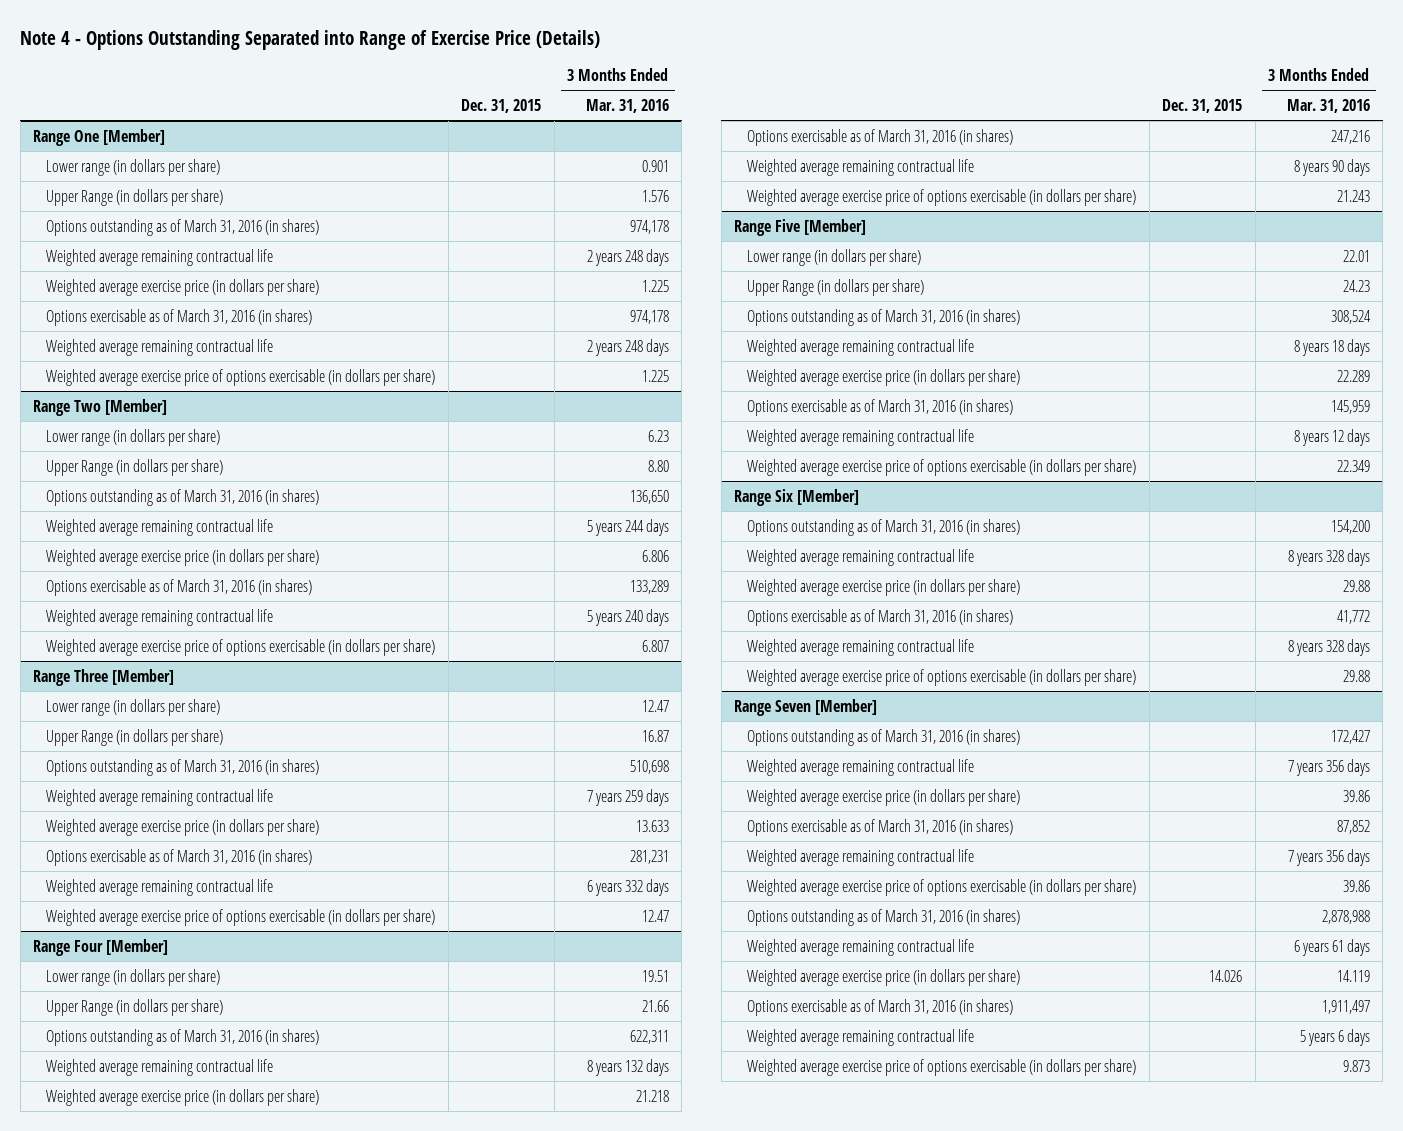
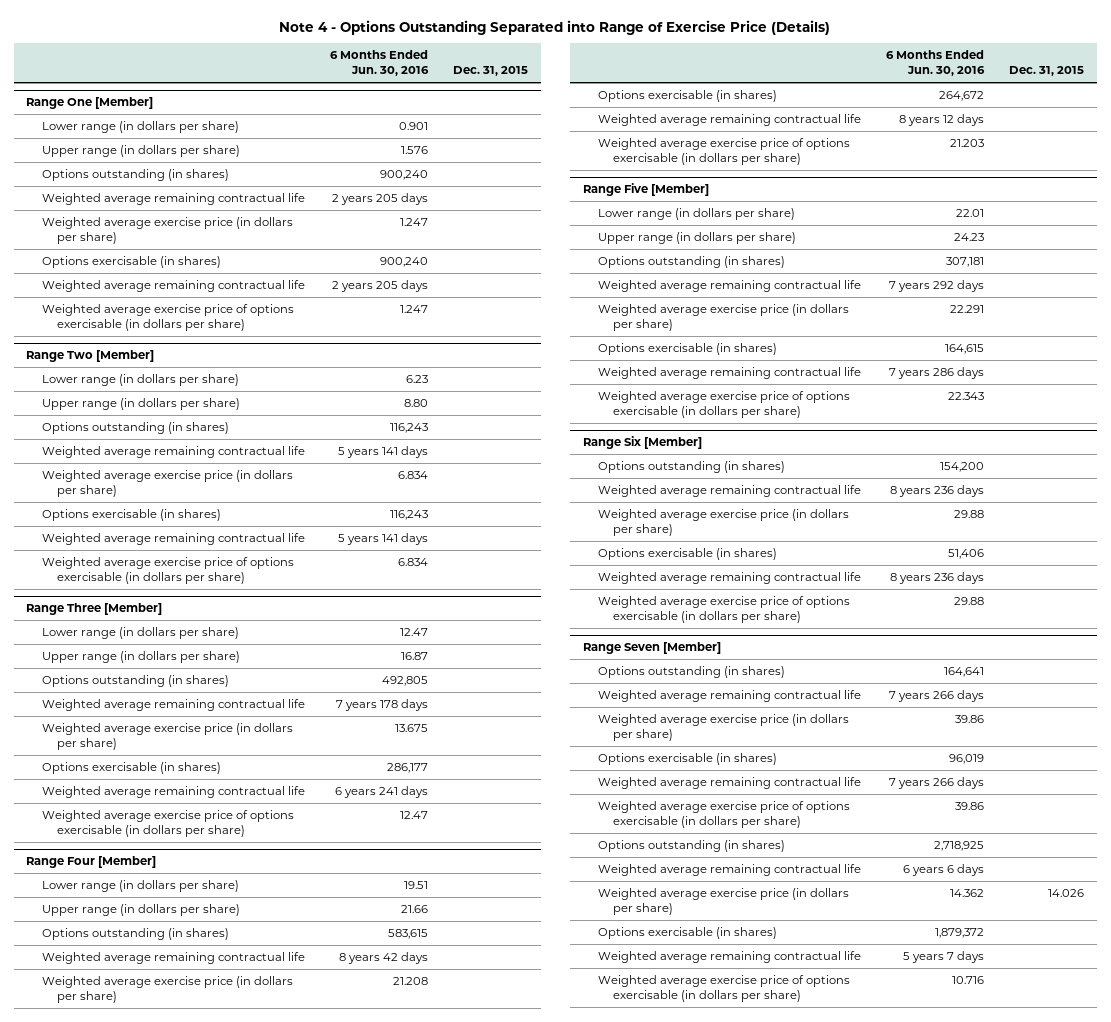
- | Dec. 31, 2015 | 3 Months Ended Mar. 31, 2016
+ | 6 Months Ended Jun. 30, 2016 | Dec. 31, 2015
@ Range One [Member]
- Upper Range (in dollars per share) | | 1.576
- Options outstanding as of March 31, 2016 (in shares) | | 974,178
+ Upper range (in dollars per share) | 1.576 |
+ Options outstanding (in shares) | 900,240 |
- Options exercisable as of March 31, 2016 (in shares) | | 974,178
+ Options exercisable (in shares) | 900,240 |
@ Range Two [Member]
- Upper Range (in dollars per share) | | 8.80
- Options outstanding as of March 31, 2016 (in shares) | | 136,650
+ Upper range (in dollars per share) | 8.80 |
+ Options outstanding (in shares) | 116,243 |
- Options exercisable as of March 31, 2016 (in shares) | | 133,289
+ Options exercisable (in shares) | 116,243 |
@ Range Three [Member]
- Upper Range (in dollars per share) | | 16.87
- Options outstanding as of March 31, 2016 (in shares) | | 510,698
+ Upper range (in dollars per share) | 16.87 |
+ Options outstanding (in shares) | 492,805 |
- Options exercisable as of March 31, 2016 (in shares) | | 281,231
+ Options exercisable (in shares) | 286,177 |
@ Range Four [Member]
- Upper Range (in dollars per share) | | 21.66
- Options outstanding as of March 31, 2016 (in shares) | | 622,311
+ Upper range (in dollars per share) | 21.66 |
+ Options outstanding (in shares) | 583,615 |
- Options exercisable as of March 31, 2016 (in shares) | | 247,216
+ Options exercisable (in shares) | 264,672 |
@ Range Five [Member]
- Upper Range (in dollars per share) | | 24.23
- Options outstanding as of March 31, 2016 (in shares) | | 308,524
+ Upper range (in dollars per share) | 24.23 |
+ Options outstanding (in shares) | 307,181 |
- Options exercisable as of March 31, 2016 (in shares) | | 145,959
+ Options exercisable (in shares) | 164,615 |
@ Range Six [Member]
- Options outstanding as of March 31, 2016 (in shares) | | 154,200
+ Options outstanding (in shares) | 154,200 |
- Options exercisable as of March 31, 2016 (in shares) | | 41,772
+ Options exercisable (in shares) | 51,406 |
@ Range Seven [Member]
- Options outstanding as of March 31, 2016 (in shares) | | 172,427
+ Options outstanding (in shares) | 164,641 |
- Options exercisable as of March 31, 2016 (in shares) | | 87,852
+ Options exercisable (in shares) | 96,019 |
- Options outstanding as of March 31, 2016 (in shares) | | 2,878,988
+ Options outstanding (in shares) | 2,718,925 |
- Options exercisable as of March 31, 2016 (in shares) | | 1,911,497
+ Options exercisable (in shares) | 1,879,372 |

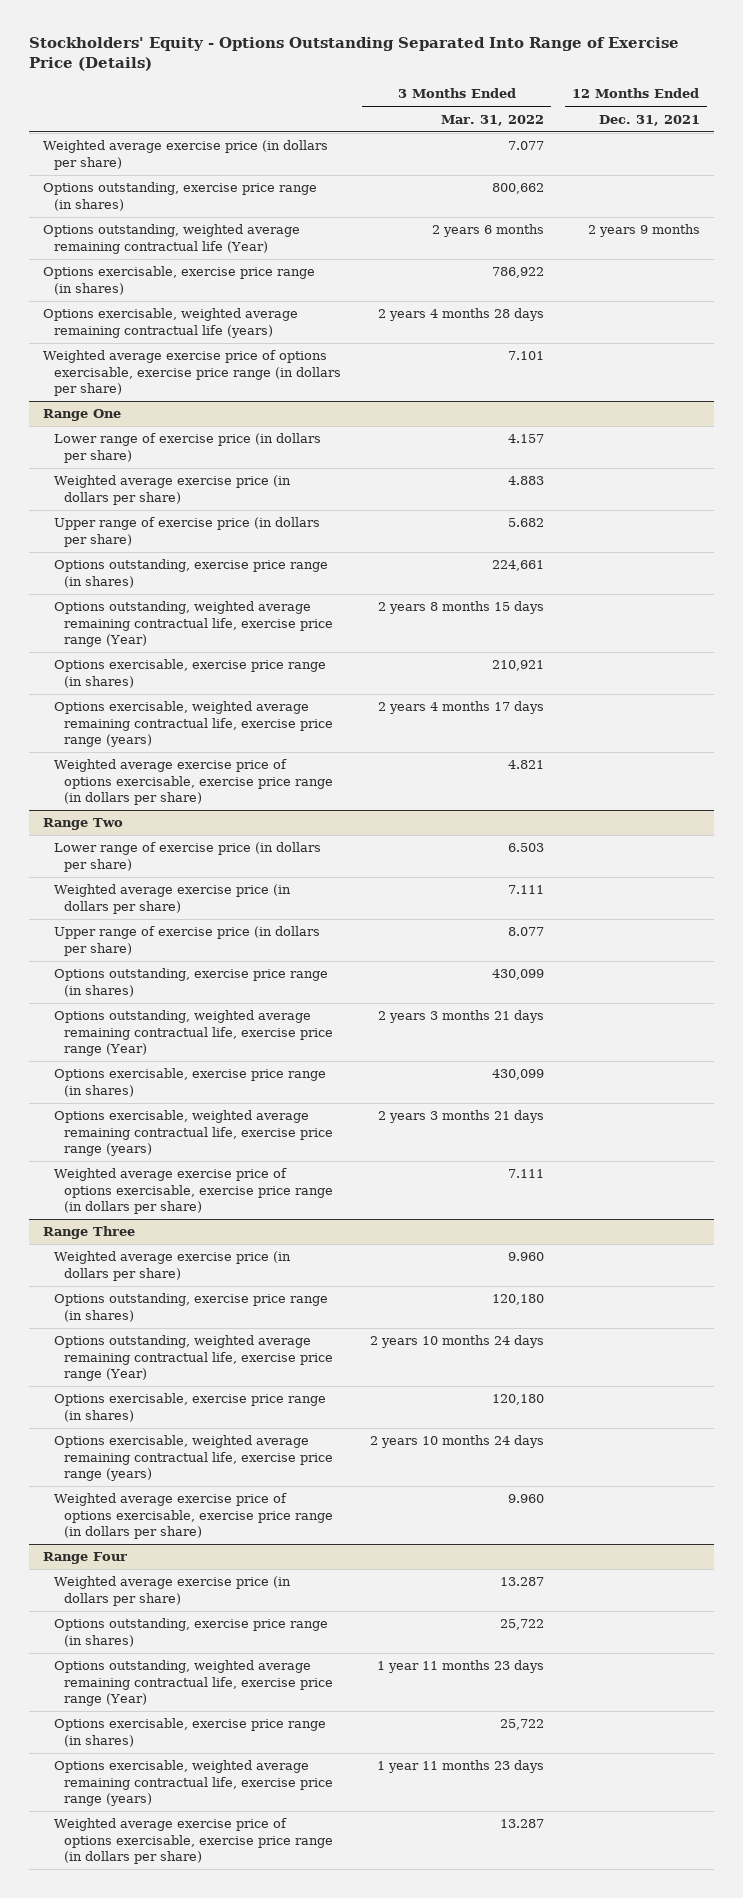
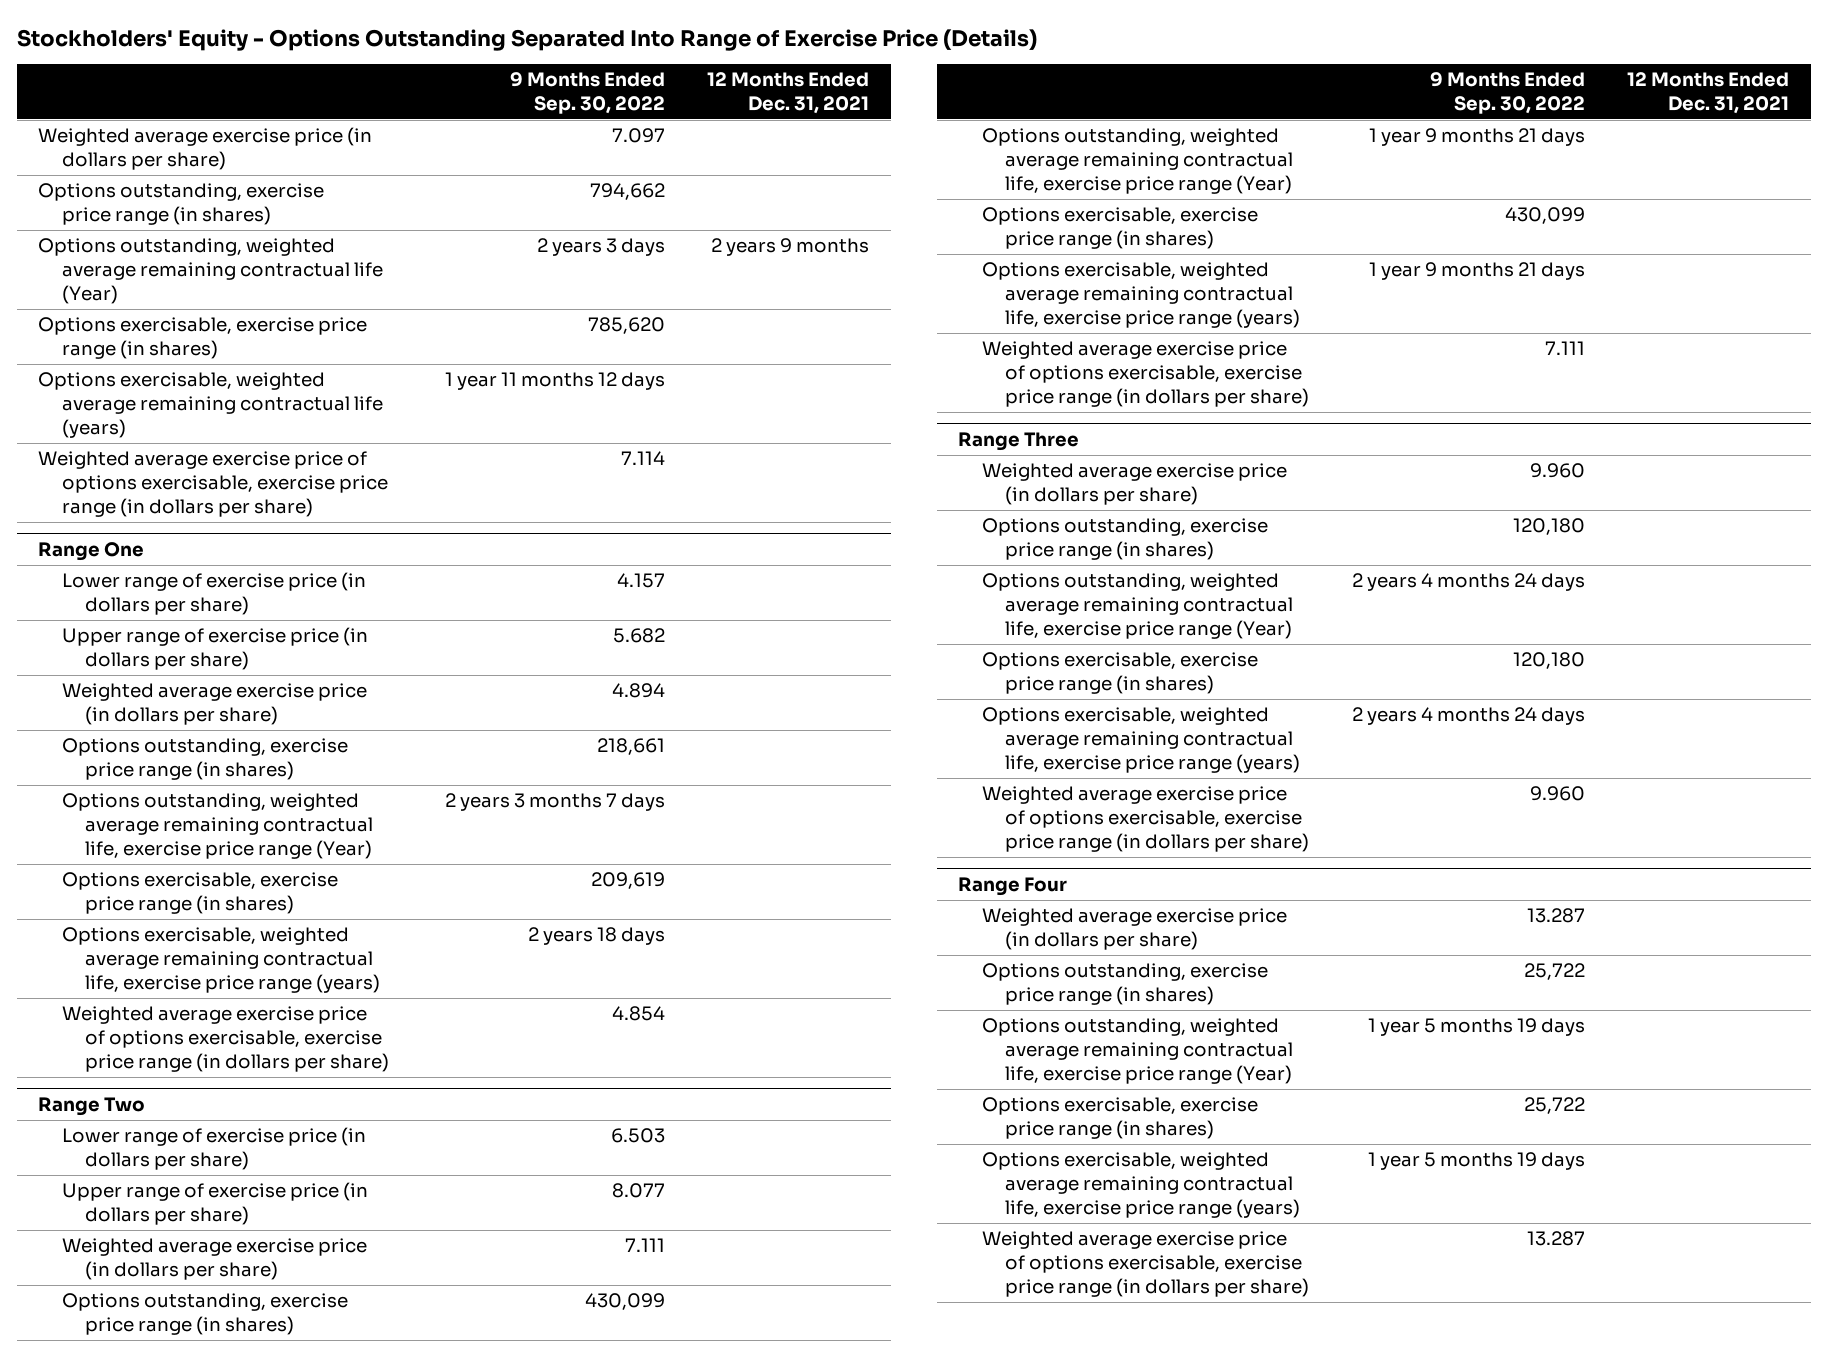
- | 3 Months Ended Mar. 31, 2022 | 12 Months Ended Dec. 31, 2021
+ | 9 Months Ended Sep. 30, 2022 | 12 Months Ended Dec. 31, 2021
@ Range One
moved down: Weighted average exercise price (in dollars per share) | 4.894 |
@ Range Two
moved down: Weighted average exercise price (in dollars per share) | 7.111 |

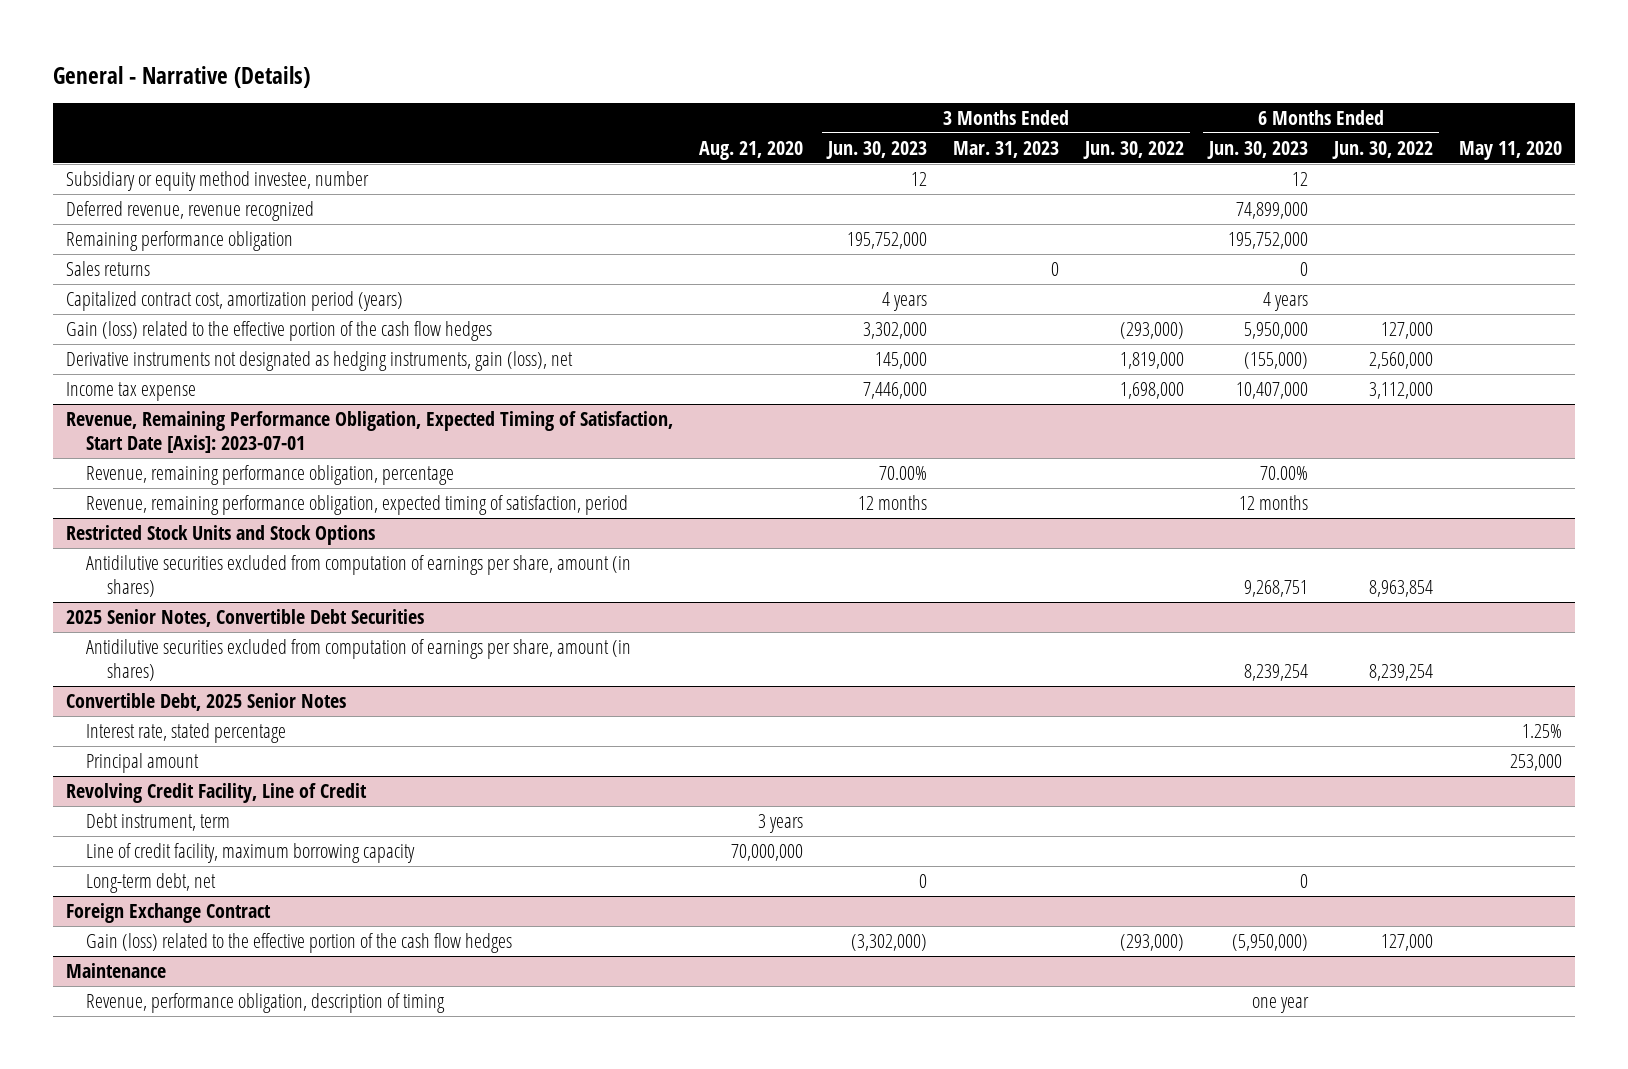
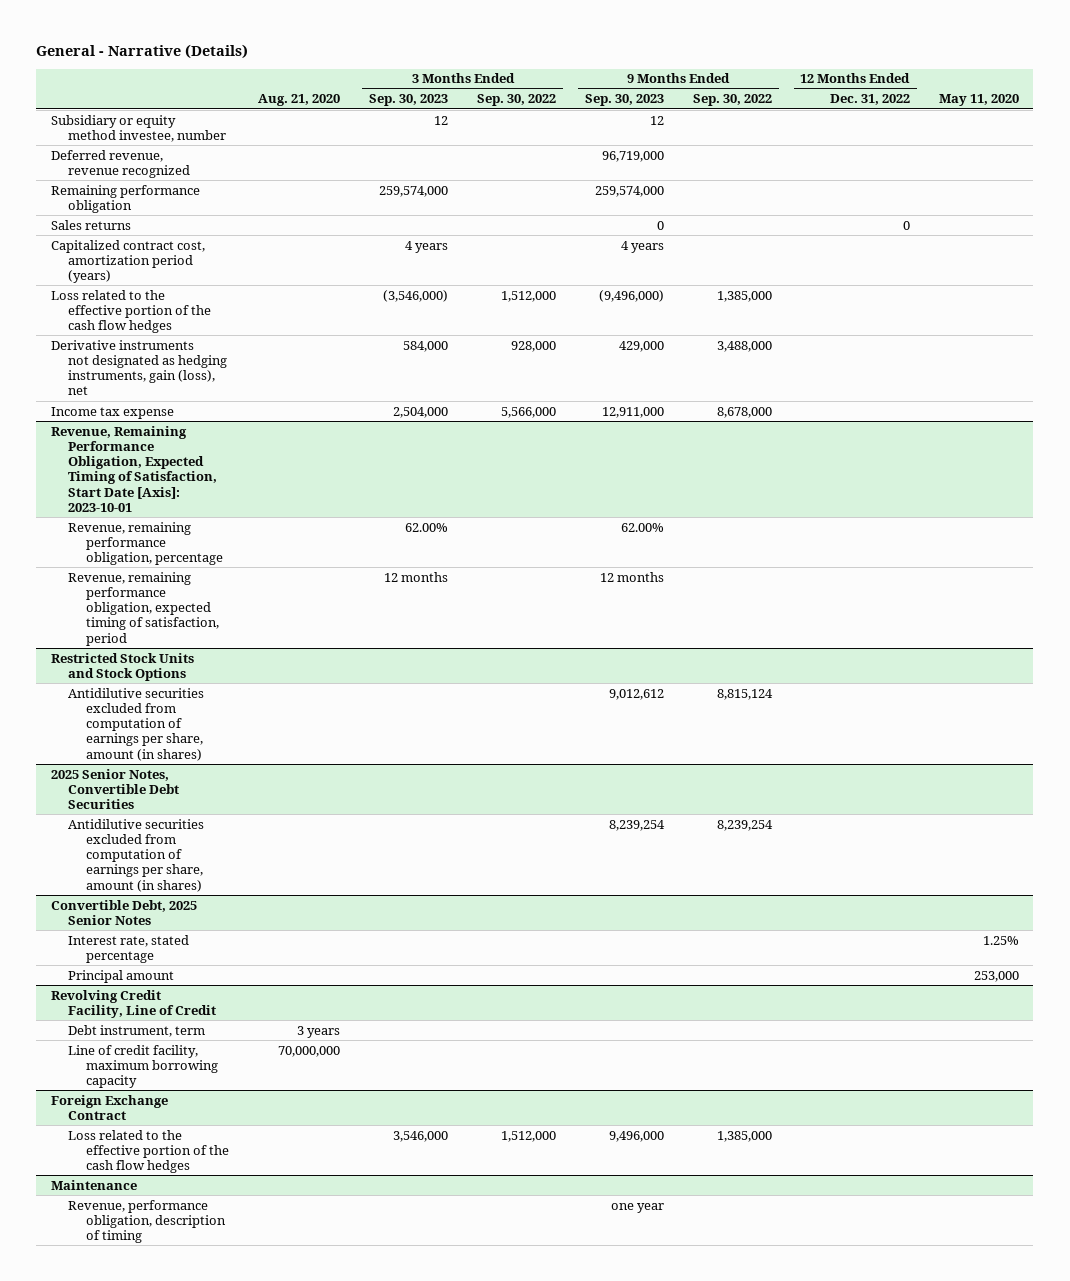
- | Aug. 21, 2020 | 3 Months Ended Jun. 30, 2023 | 3 Months Ended Mar. 31, 2023 | 3 Months Ended Jun. 30, 2022 | 6 Months Ended Jun. 30, 2023 | 6 Months Ended Jun. 30, 2022 | May 11, 2020
+ | Aug. 21, 2020 | 3 Months Ended Sep. 30, 2023 | 3 Months Ended Sep. 30, 2022 | 9 Months Ended Sep. 30, 2023 | 9 Months Ended Sep. 30, 2022 | 12 Months Ended Dec. 31, 2022 | May 11, 2020
- Gain (loss) related to the effective portion of the cash flow hedges | | 3,302,000 | | (293,000) | 5,950,000 | 127,000 |
+ Loss related to the effective portion of the cash flow hedges | | (3,546,000) | 1,512,000 | (9,496,000) | 1,385,000 | |
- Revenue, Remaining Performance Obligation, Expected Timing of Satisfaction, Start Date [Axis]: 2023-07-01
- Revenue, remaining performance obligation, percentage | | 70.00% | | | 70.00% | |
- Revenue, remaining performance obligation, expected timing of satisfaction, period | | 12 months | | | 12 months | |
+ Revenue, Remaining Performance Obligation, Expected Timing of Satisfaction, Start Date [Axis]: 2023-10-01
+ Revenue, remaining performance obligation, percentage | | 62.00% | | 62.00% | | |
+ Revenue, remaining performance obligation, expected timing of satisfaction, period | | 12 months | | 12 months | | |
@ Revolving Credit Facility, Line of Credit
- Long-term debt, net | | 0 | | | 0 | |
@ Foreign Exchange Contract
- Gain (loss) related to the effective portion of the cash flow hedges | | (3,302,000) | | (293,000) | (5,950,000) | 127,000 |
+ Loss related to the effective portion of the cash flow hedges | | 3,546,000 | 1,512,000 | 9,496,000 | 1,385,000 | |

